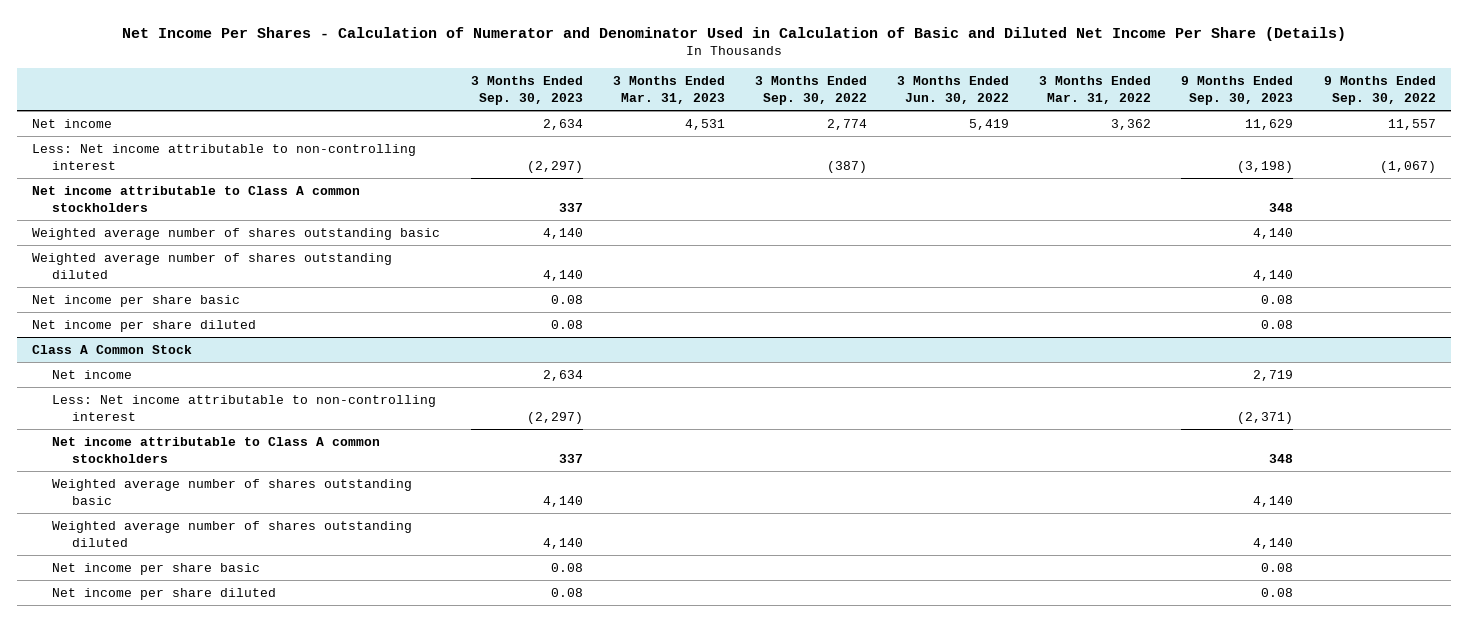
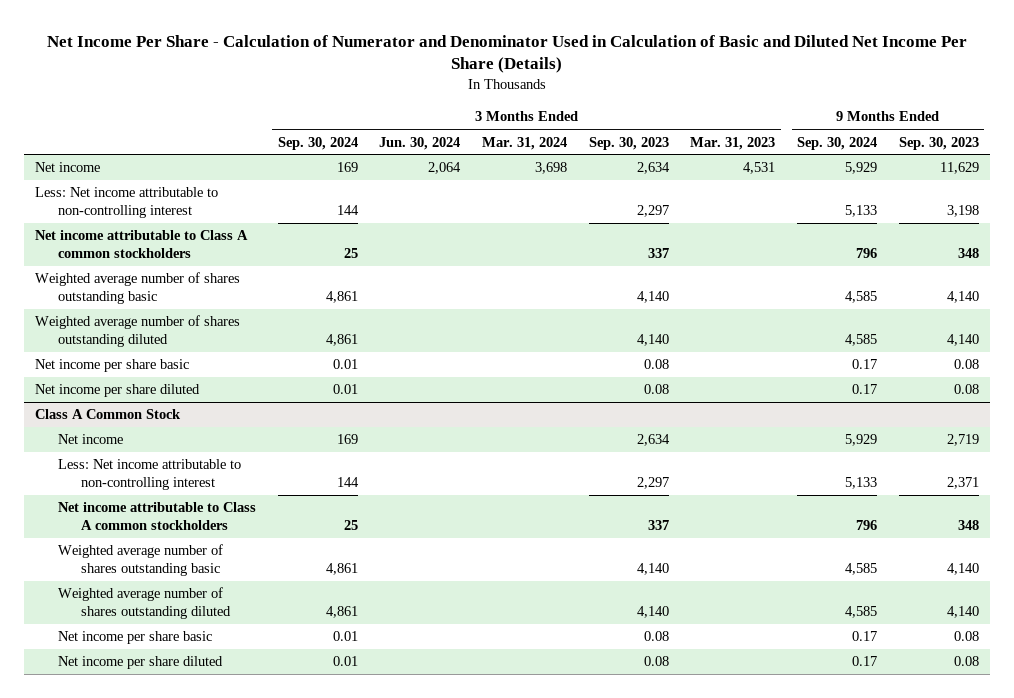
- Net Income Per Shares - Calculation of Numerator and Denominator Used in Calculation of Basic and Diluted Net Income Per Share (Details)
+ Net Income Per Share - Calculation of Numerator and Denominator Used in Calculation of Basic and Diluted Net Income Per Share (Details)
- | 3 Months Ended Sep. 30, 2023 | 3 Months Ended Mar. 31, 2023 | 3 Months Ended Sep. 30, 2022 | 3 Months Ended Jun. 30, 2022 | 3 Months Ended Mar. 31, 2022 | 9 Months Ended Sep. 30, 2023 | 9 Months Ended Sep. 30, 2022
+ | 3 Months Ended Sep. 30, 2024 | 3 Months Ended Jun. 30, 2024 | 3 Months Ended Mar. 31, 2024 | 3 Months Ended Sep. 30, 2023 | 3 Months Ended Mar. 31, 2023 | 9 Months Ended Sep. 30, 2024 | 9 Months Ended Sep. 30, 2023
- Less: Net income attributable to non-controlling interest | (2,297) | | (387) | | | (3,198) | (1,067)
+ Less: Net income attributable to non-controlling interest | 144 | | | 2,297 | | 5,133 | 3,198
@ Class A Common Stock
- Less: Net income attributable to non-controlling interest | (2,297) | | | | | (2,371) |
+ Less: Net income attributable to non-controlling interest | 144 | | | 2,297 | | 5,133 | 2,371

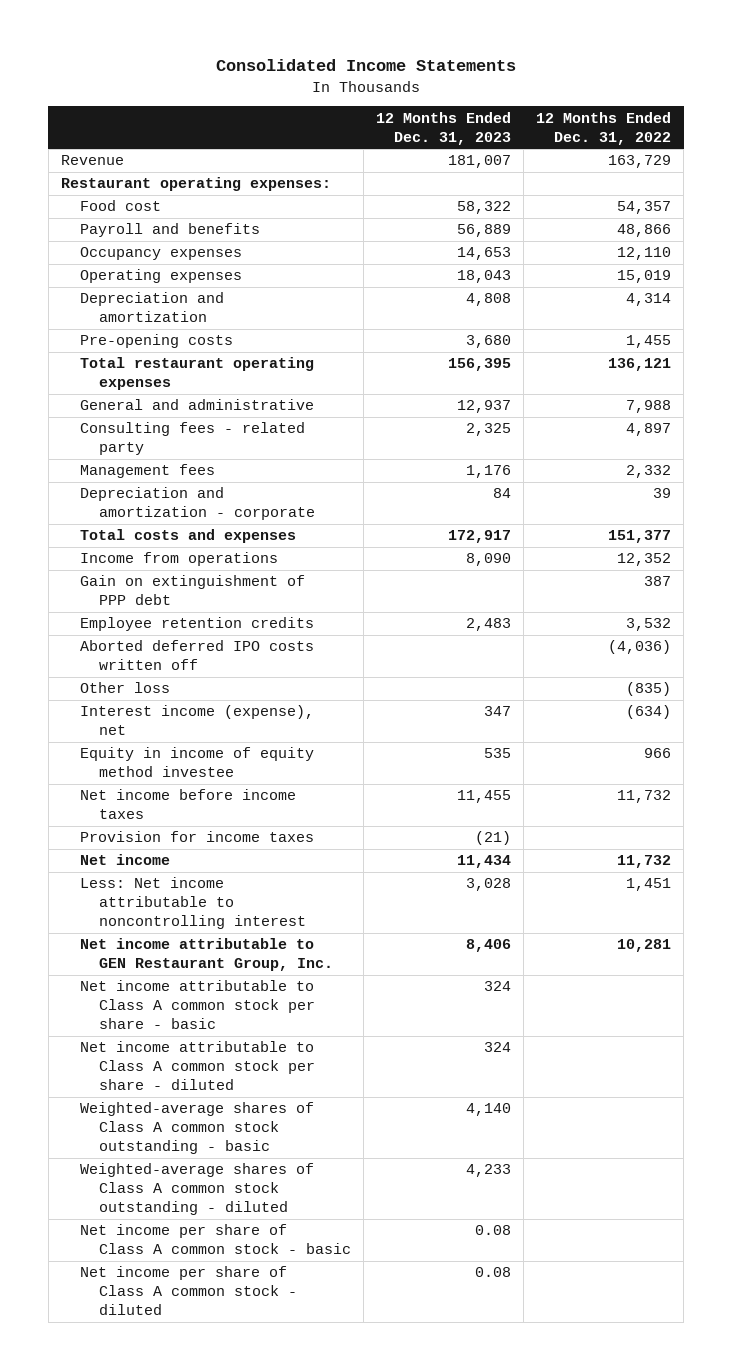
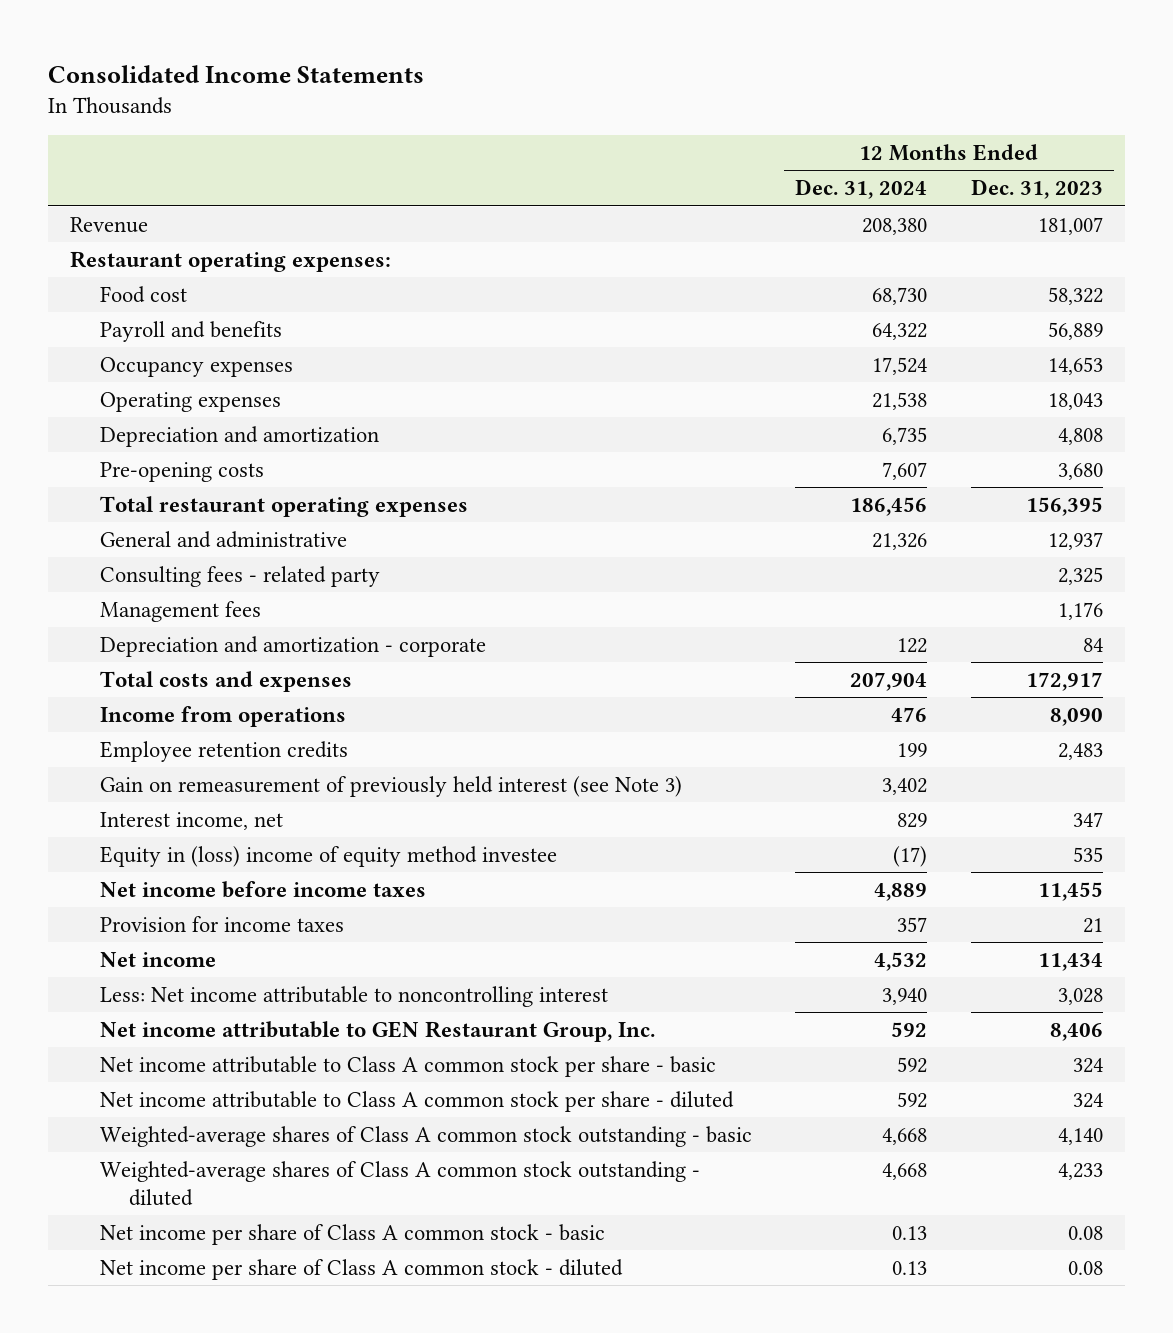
- | 12 Months Ended Dec. 31, 2023 | 12 Months Ended Dec. 31, 2022
+ | 12 Months Ended Dec. 31, 2024 | 12 Months Ended Dec. 31, 2023
- Gain on extinguishment of PPP debt | | 387
- Aborted deferred IPO costs written off | | (4,036)
- Other loss | | (835)
- Interest income (expense), net | 347 | (634)
- Equity in income of equity method investee | 535 | 966
+ Gain on remeasurement of previously held interest (see Note 3) | 3,402 |
+ Interest income, net | 829 | 347
+ Equity in (loss) income of equity method investee | (17) | 535
- Provision for income taxes | (21) |
+ Provision for income taxes | 357 | 21

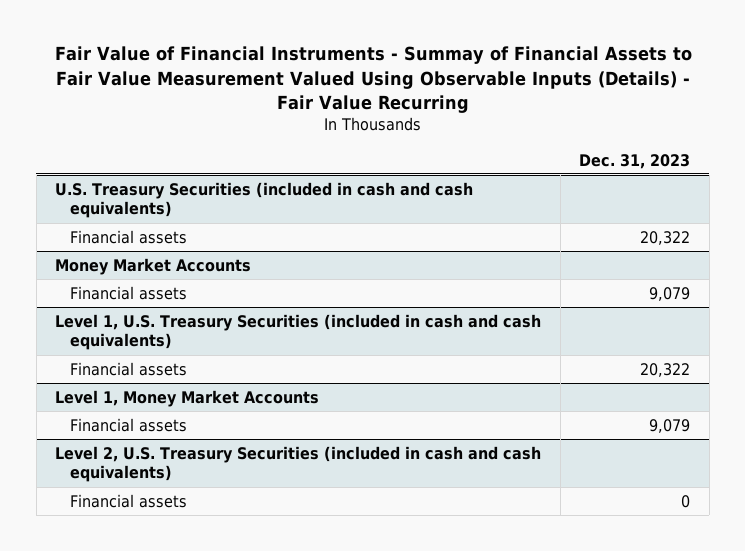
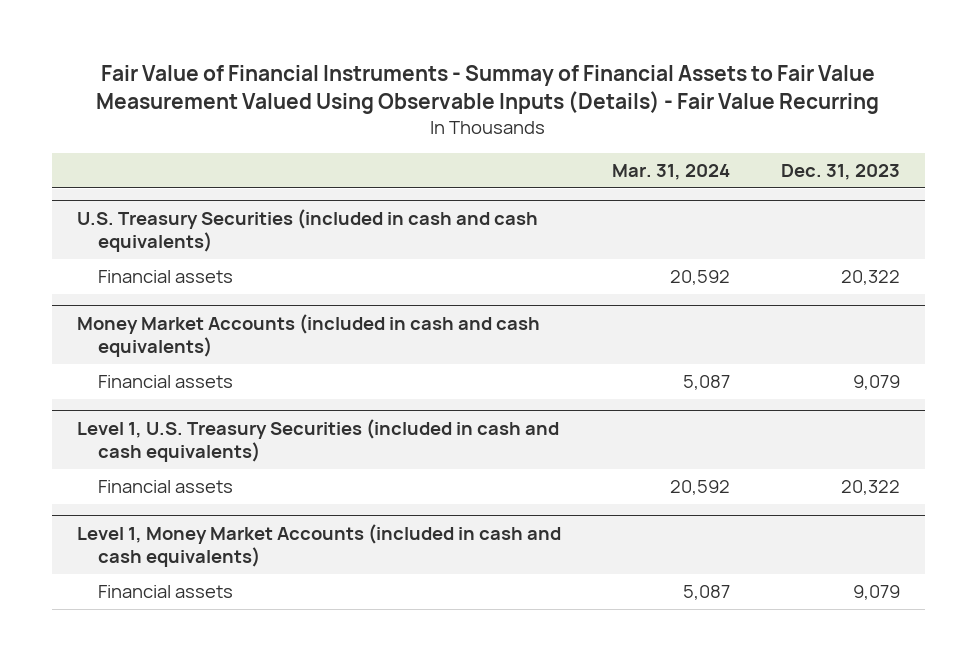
- | Dec. 31, 2023
+ | Mar. 31, 2024 | Dec. 31, 2023
- Money Market Accounts
+ Money Market Accounts (included in cash and cash equivalents)
- Level 1, Money Market Accounts
+ Level 1, Money Market Accounts (included in cash and cash equivalents)
- Level 2, U.S. Treasury Securities (included in cash and cash equivalents)
- Financial assets | 0

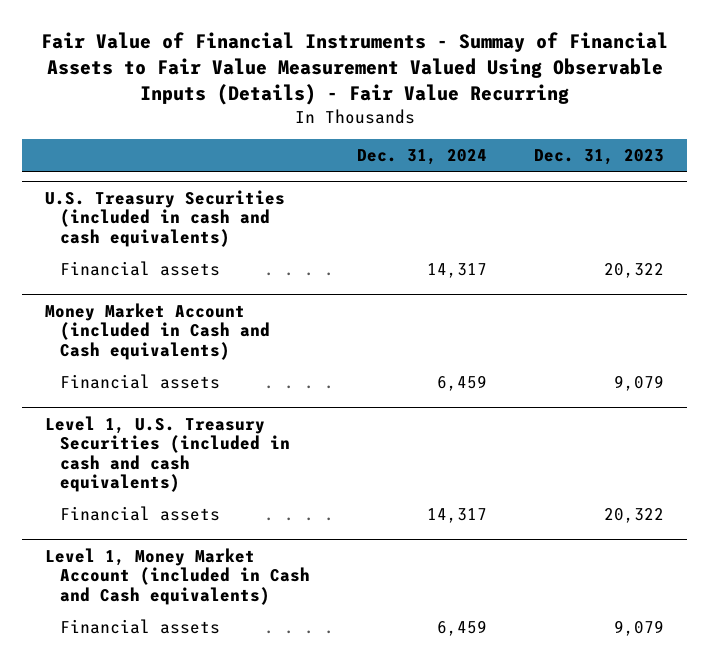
- | Mar. 31, 2024 | Dec. 31, 2023
+ | Dec. 31, 2024 | Dec. 31, 2023
- Money Market Accounts (included in cash and cash equivalents)
+ Money Market Account (included in Cash and Cash equivalents)
- Level 1, Money Market Accounts (included in cash and cash equivalents)
+ Level 1, Money Market Account (included in Cash and Cash equivalents)

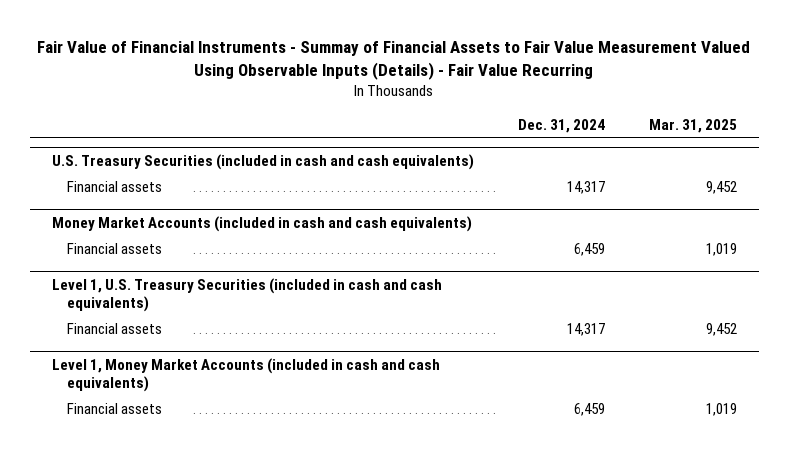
- | Dec. 31, 2024 | Dec. 31, 2023
+ | Dec. 31, 2024 | Mar. 31, 2025
- Money Market Account (included in Cash and Cash equivalents)
+ Money Market Accounts (included in cash and cash equivalents)
- Level 1, Money Market Account (included in Cash and Cash equivalents)
+ Level 1, Money Market Accounts (included in cash and cash equivalents)

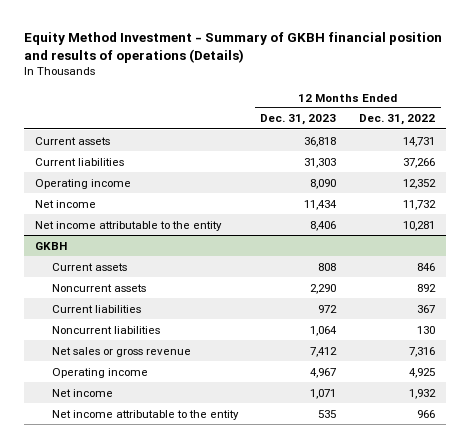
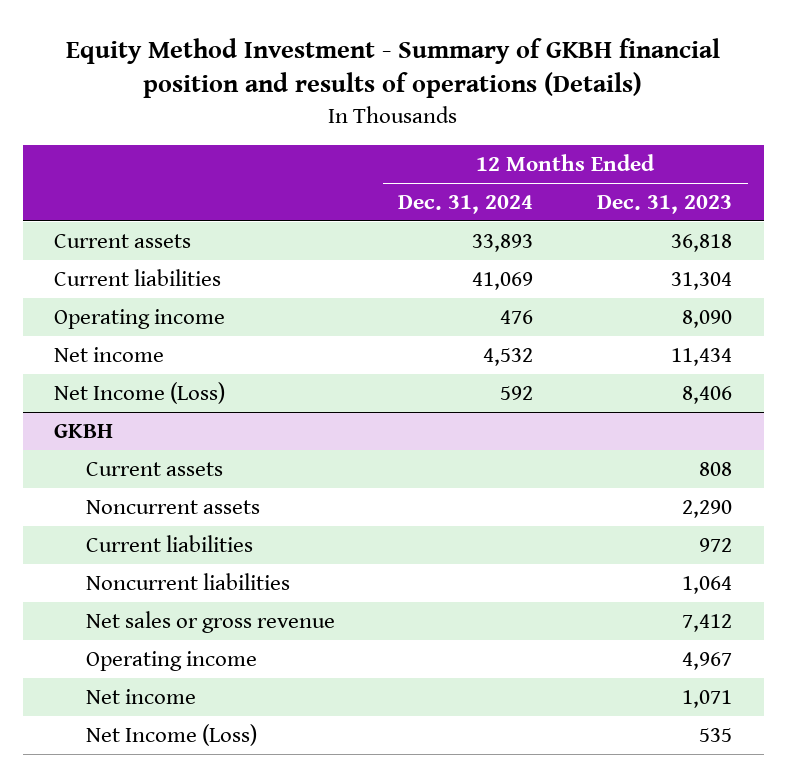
- | 12 Months Ended Dec. 31, 2023 | 12 Months Ended Dec. 31, 2022
+ | 12 Months Ended Dec. 31, 2024 | 12 Months Ended Dec. 31, 2023
- Current liabilities | 31,303 | 37,266
+ Current liabilities | 41,069 | 31,304
- Net income attributable to the entity | 8,406 | 10,281
+ Net Income (Loss) | 592 | 8,406
@ GKBH
- Net income attributable to the entity | 535 | 966
+ Net Income (Loss) | | 535

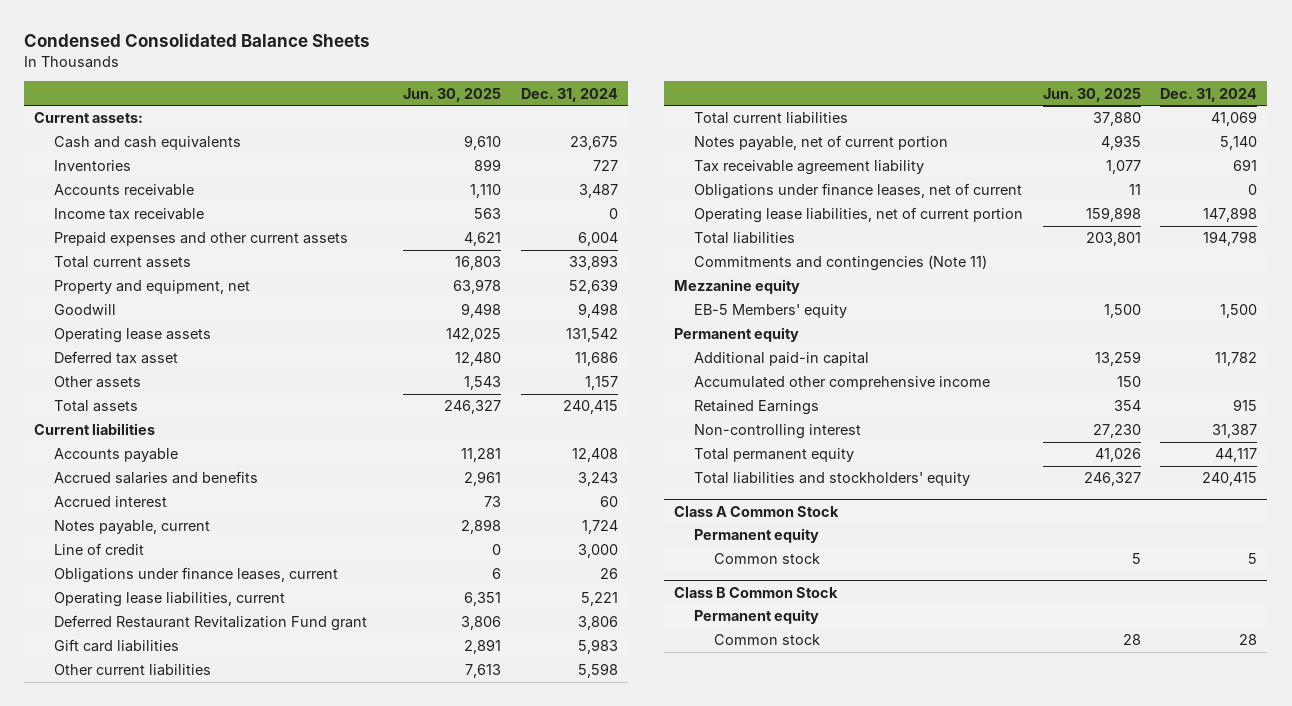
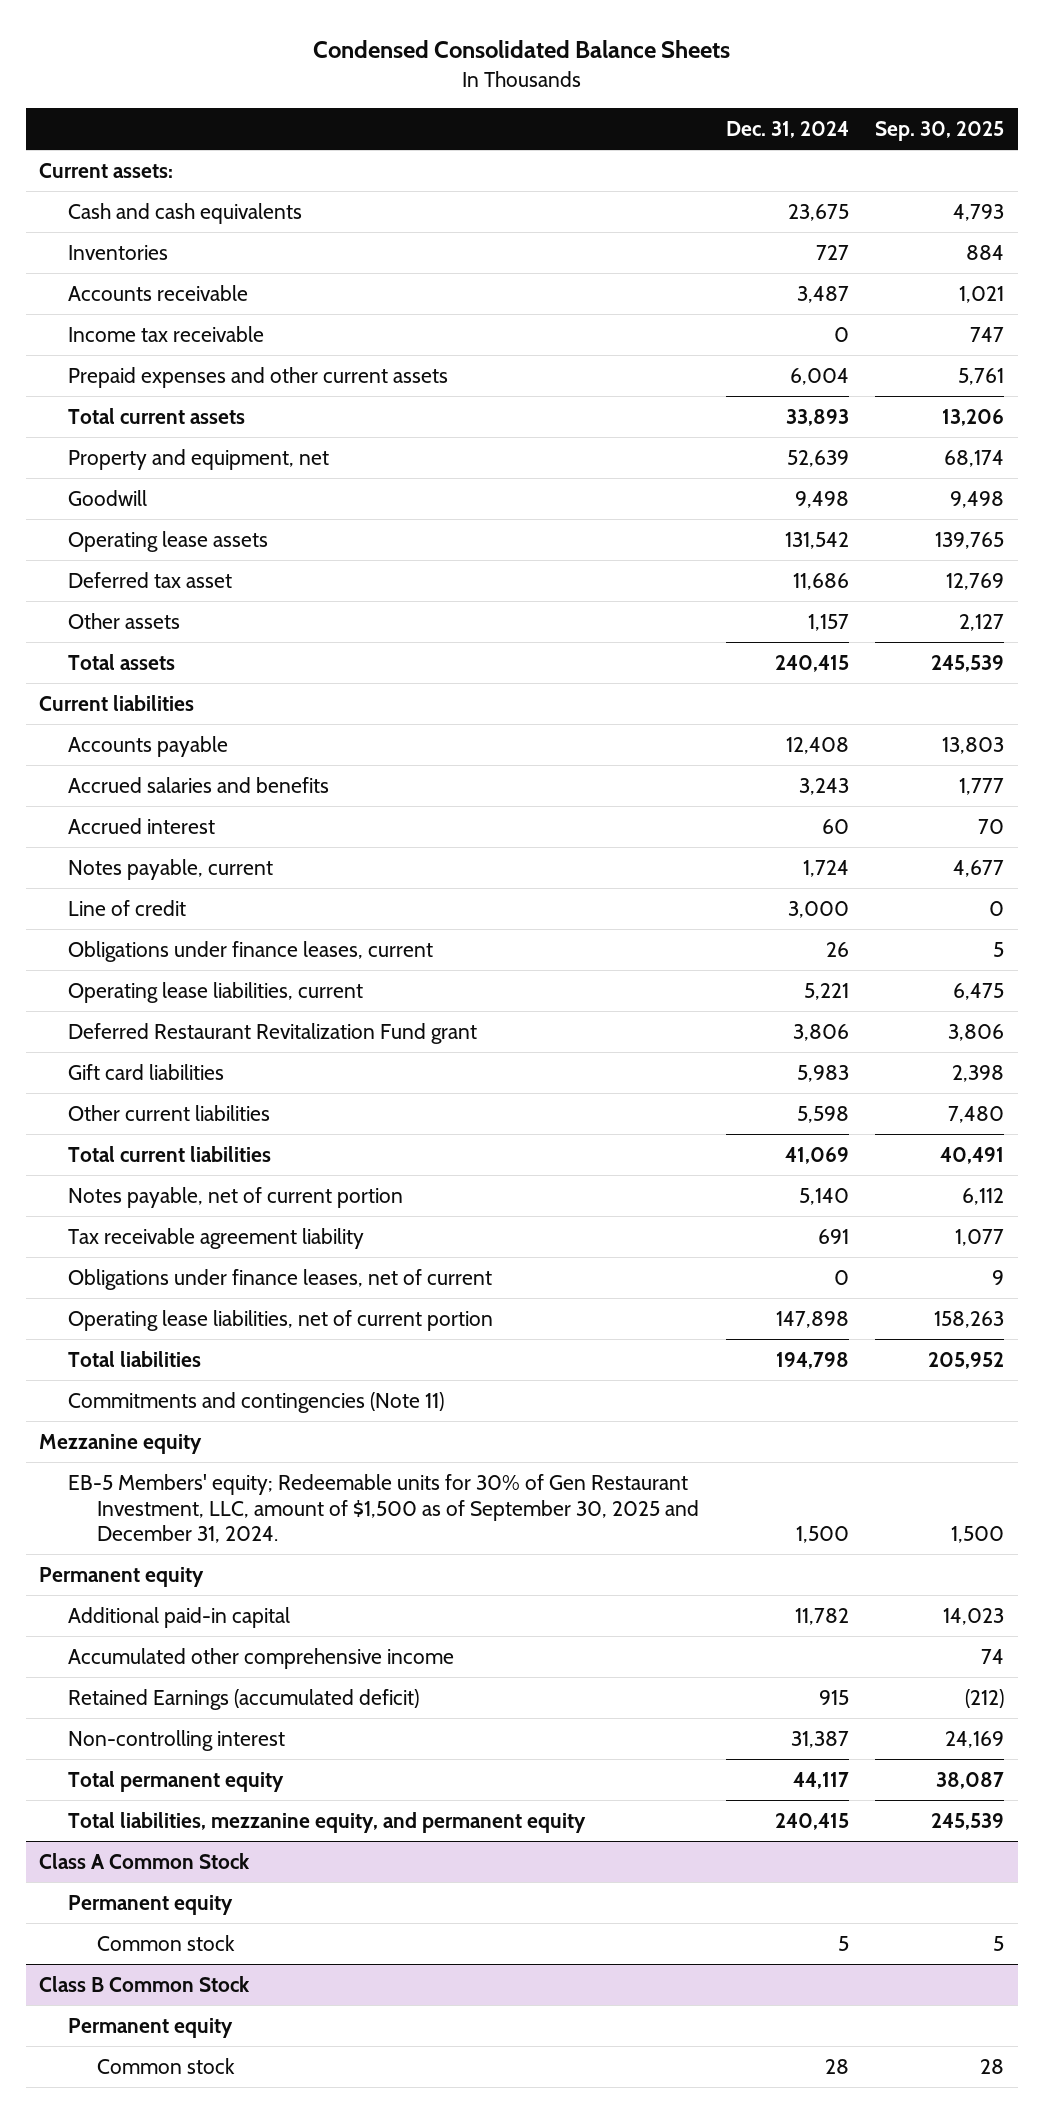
- | Jun. 30, 2025 | Dec. 31, 2024
+ | Dec. 31, 2024 | Sep. 30, 2025
- EB-5 Members' equity | 1,500 | 1,500
+ EB-5 Members' equity; Redeemable units for 30% of Gen Restaurant Investment, LLC, amount of $1,500 as of September 30, 2025 and December 31, 2024. | 1,500 | 1,500
- Retained Earnings | 354 | 915
+ Retained Earnings (accumulated deficit) | 915 | (212)
- Total liabilities and stockholders' equity | 246,327 | 240,415
+ Total liabilities, mezzanine equity, and permanent equity | 240,415 | 245,539

